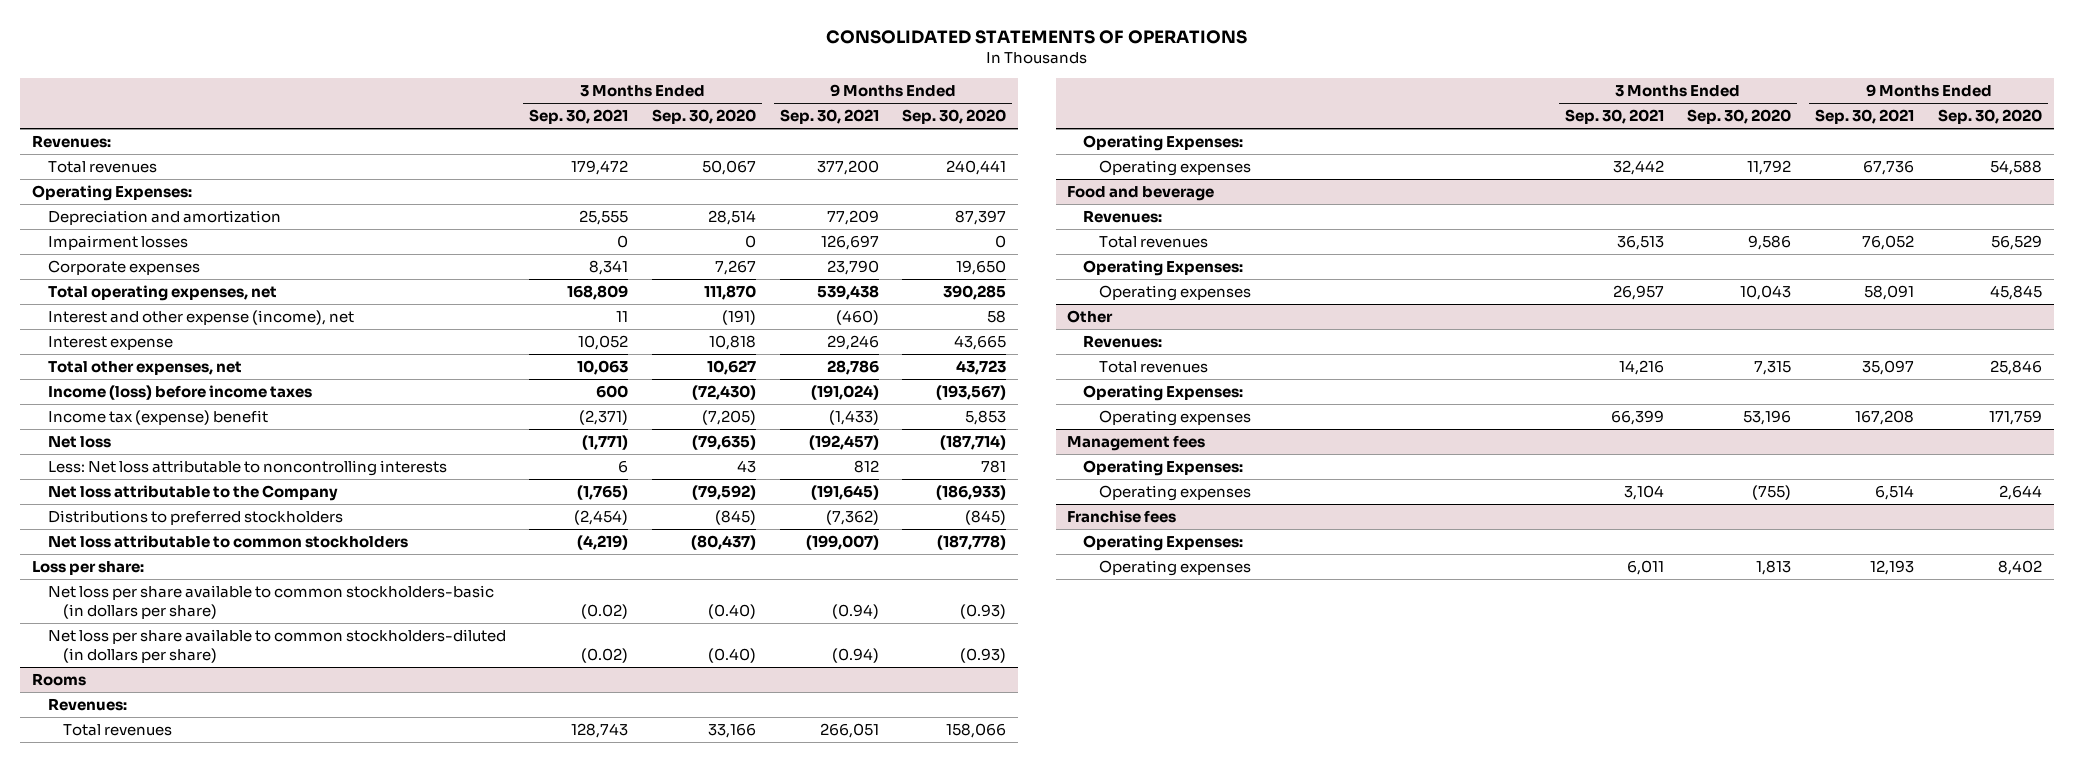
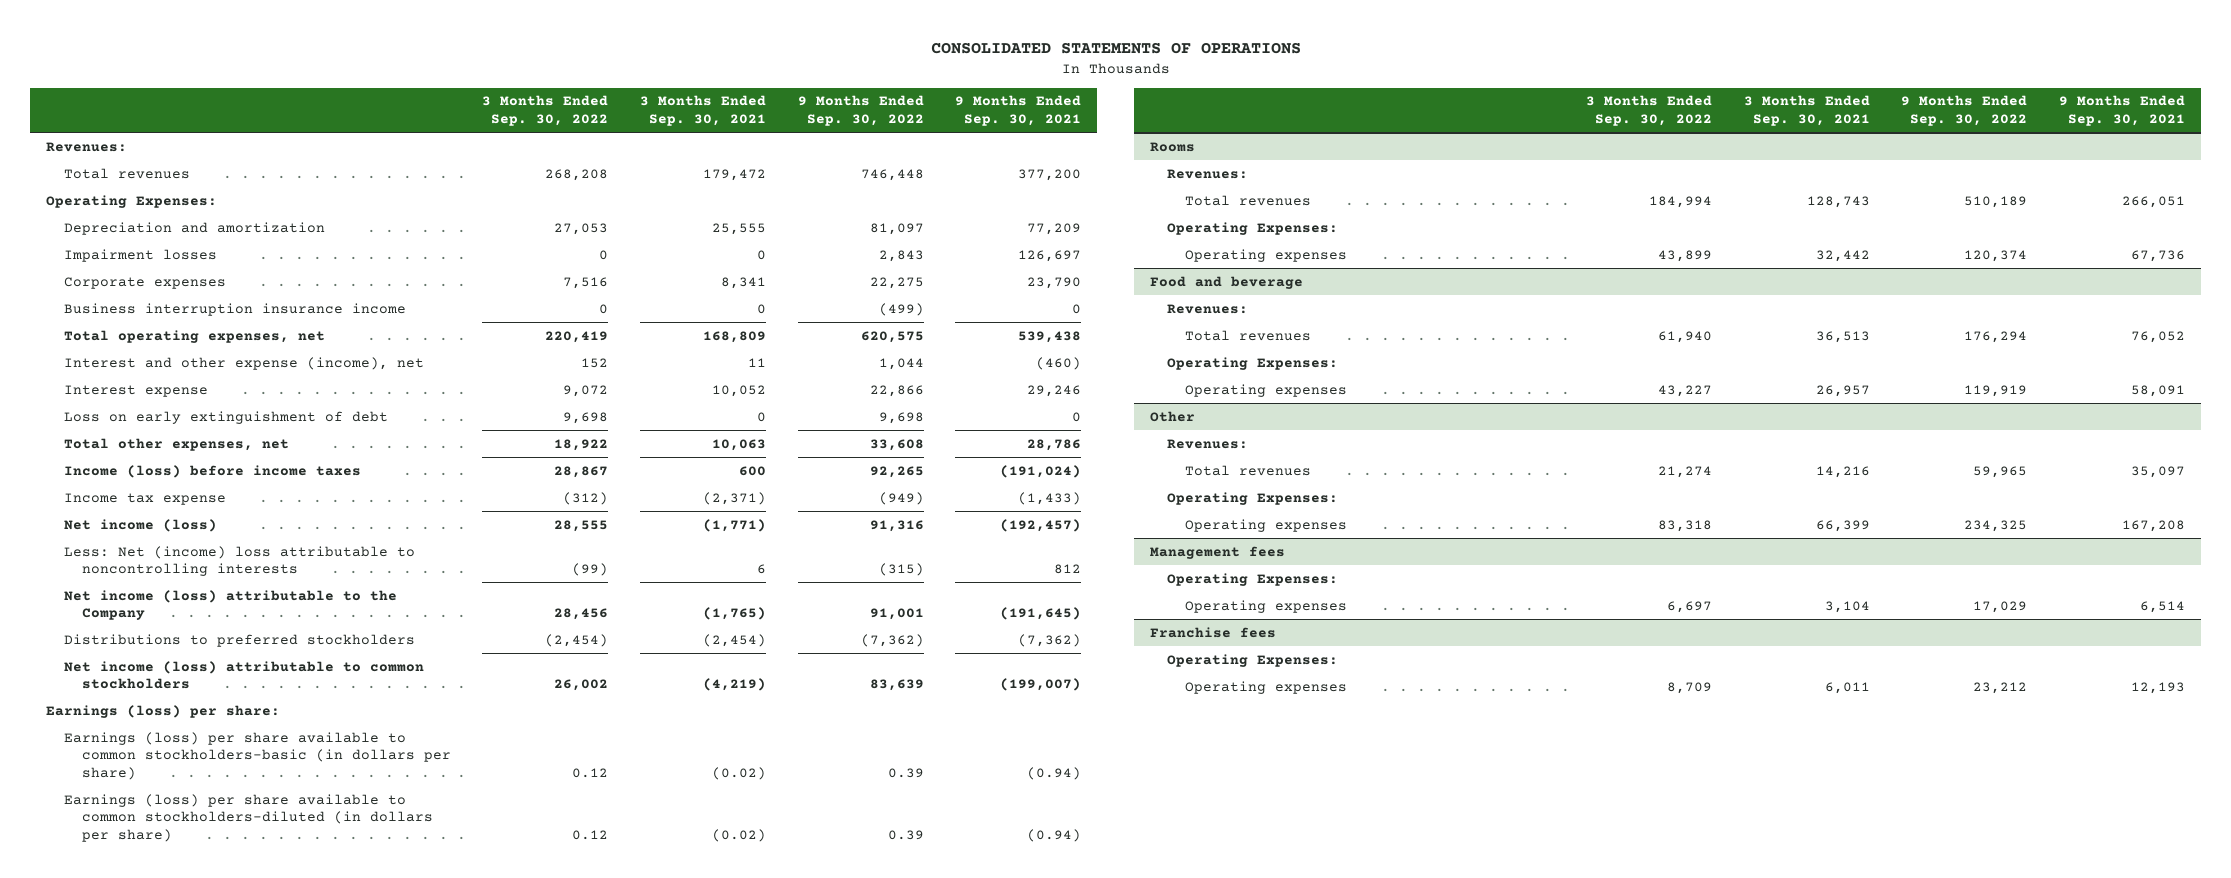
- | 3 Months Ended Sep. 30, 2021 | 3 Months Ended Sep. 30, 2020 | 9 Months Ended Sep. 30, 2021 | 9 Months Ended Sep. 30, 2020
+ | 3 Months Ended Sep. 30, 2022 | 3 Months Ended Sep. 30, 2021 | 9 Months Ended Sep. 30, 2022 | 9 Months Ended Sep. 30, 2021
+ Business interruption insurance income | 0 | 0 | (499) | 0
+ Loss on early extinguishment of debt | 9,698 | 0 | 9,698 | 0
- Income tax (expense) benefit | (2,371) | (7,205) | (1,433) | 5,853
- Net loss | (1,771) | (79,635) | (192,457) | (187,714)
- Less: Net loss attributable to noncontrolling interests | 6 | 43 | 812 | 781
- Net loss attributable to the Company | (1,765) | (79,592) | (191,645) | (186,933)
+ Income tax expense | (312) | (2,371) | (949) | (1,433)
+ Net income (loss) | 28,555 | (1,771) | 91,316 | (192,457)
+ Less: Net (income) loss attributable to noncontrolling interests | (99) | 6 | (315) | 812
+ Net income (loss) attributable to the Company | 28,456 | (1,765) | 91,001 | (191,645)
- Net loss attributable to common stockholders | (4,219) | (80,437) | (199,007) | (187,778)
- Loss per share:
- Net loss per share available to common stockholders-basic (in dollars per share) | (0.02) | (0.40) | (0.94) | (0.93)
- Net loss per share available to common stockholders-diluted (in dollars per share) | (0.02) | (0.40) | (0.94) | (0.93)
+ Net income (loss) attributable to common stockholders | 26,002 | (4,219) | 83,639 | (199,007)
+ Earnings (loss) per share:
+ Earnings (loss) per share available to common stockholders-basic (in dollars per share) | 0.12 | (0.02) | 0.39 | (0.94)
+ Earnings (loss) per share available to common stockholders-diluted (in dollars per share) | 0.12 | (0.02) | 0.39 | (0.94)

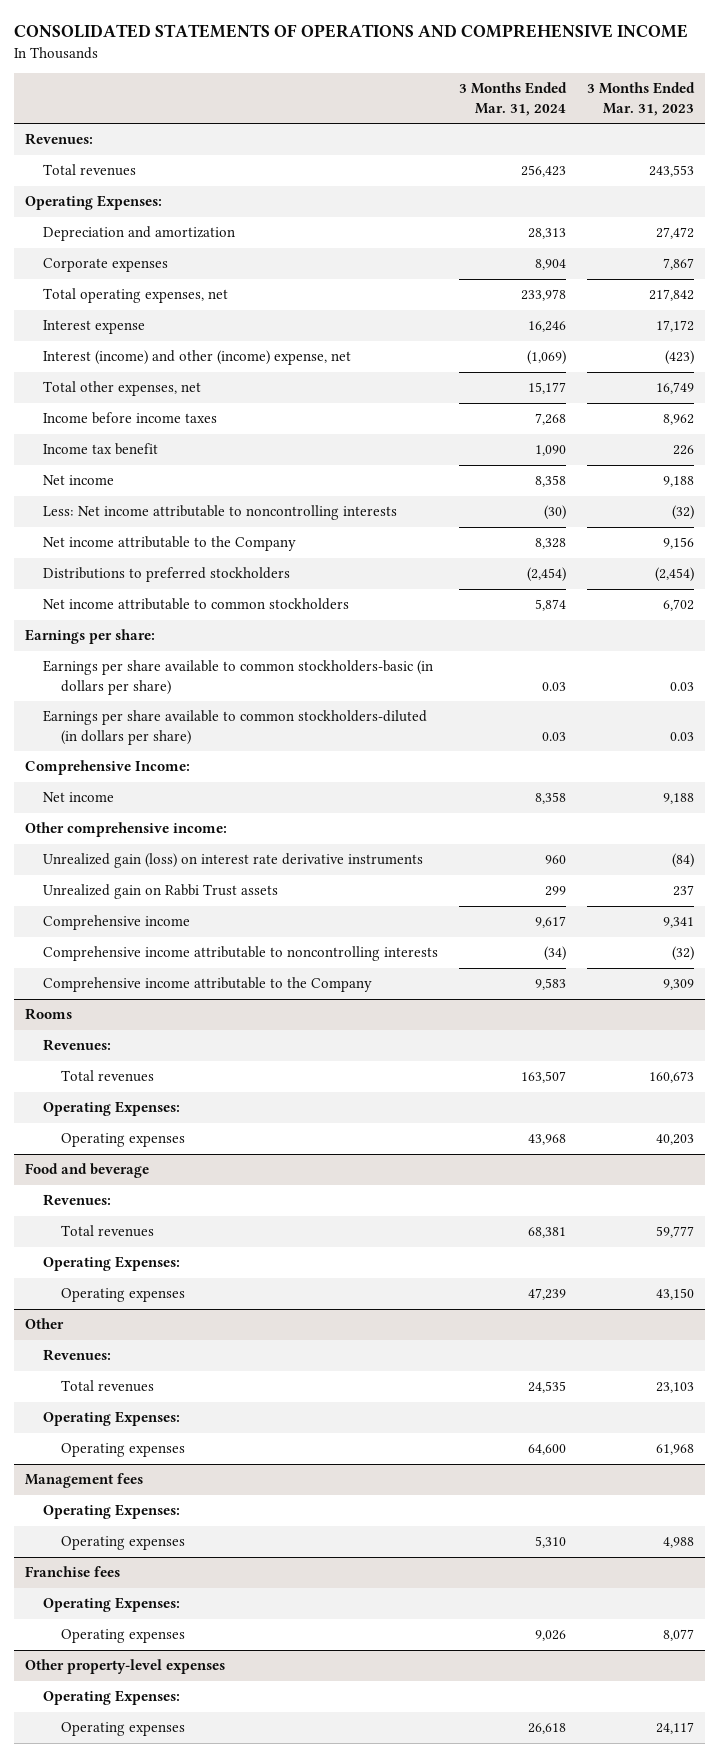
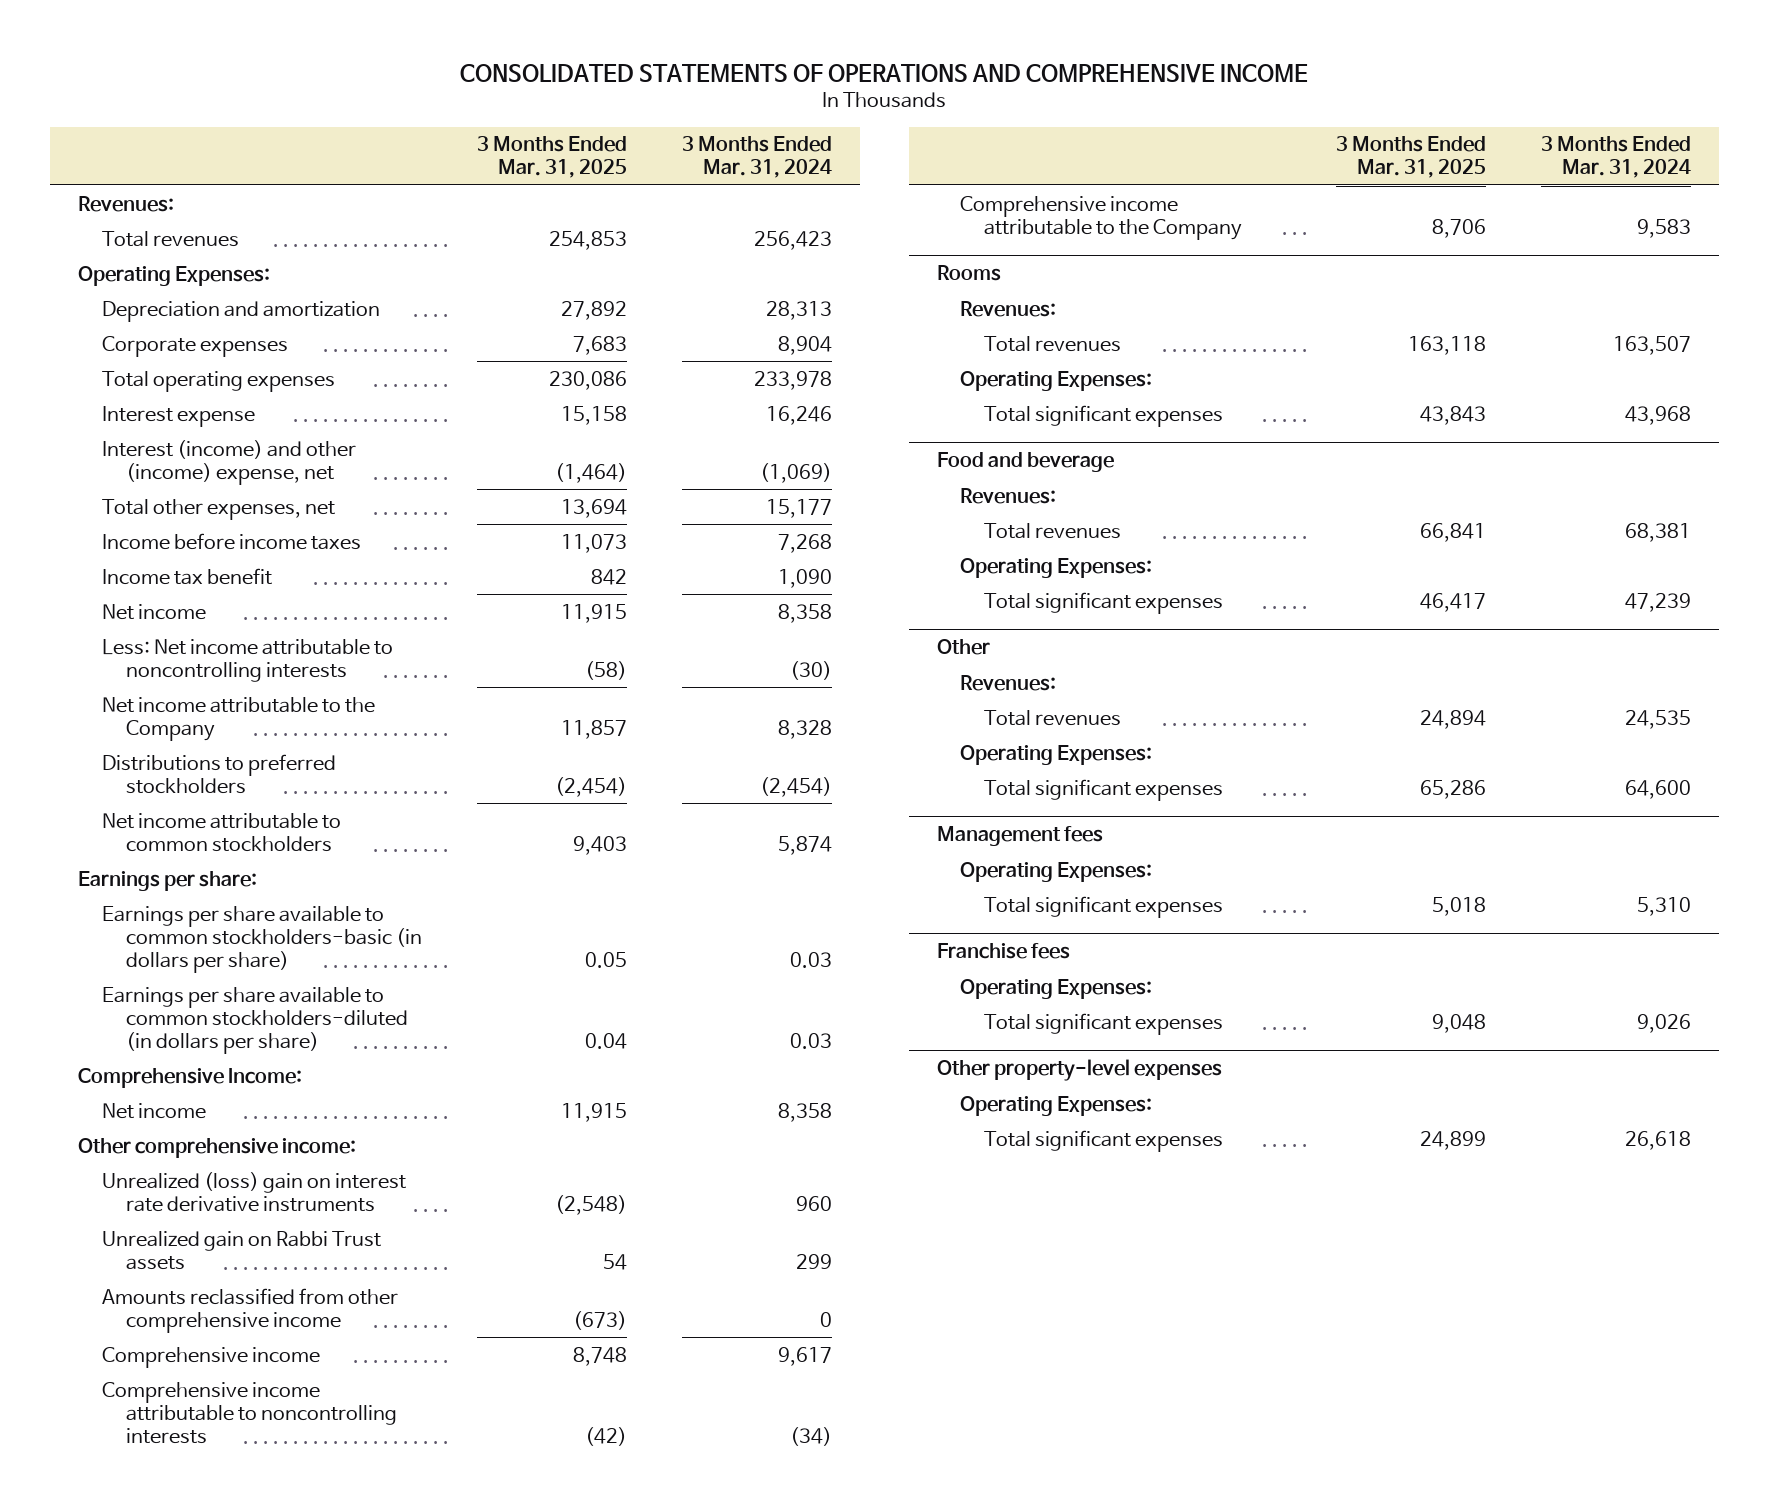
- | 3 Months Ended Mar. 31, 2024 | 3 Months Ended Mar. 31, 2023
+ | 3 Months Ended Mar. 31, 2025 | 3 Months Ended Mar. 31, 2024
- Total operating expenses, net | 233,978 | 217,842
+ Total operating expenses | 230,086 | 233,978
- Unrealized gain (loss) on interest rate derivative instruments | 960 | (84)
+ Unrealized (loss) gain on interest rate derivative instruments | (2,548) | 960
+ Amounts reclassified from other comprehensive income | (673) | 0
@ Rooms
- Operating expenses | 43,968 | 40,203
+ Total significant expenses | 43,843 | 43,968
@ Food and beverage
- Operating expenses | 47,239 | 43,150
+ Total significant expenses | 46,417 | 47,239
@ Other
- Operating expenses | 64,600 | 61,968
+ Total significant expenses | 65,286 | 64,600
@ Management fees
- Operating expenses | 5,310 | 4,988
+ Total significant expenses | 5,018 | 5,310
@ Franchise fees
- Operating expenses | 9,026 | 8,077
+ Total significant expenses | 9,048 | 9,026
@ Other property-level expenses
- Operating expenses | 26,618 | 24,117
+ Total significant expenses | 24,899 | 26,618

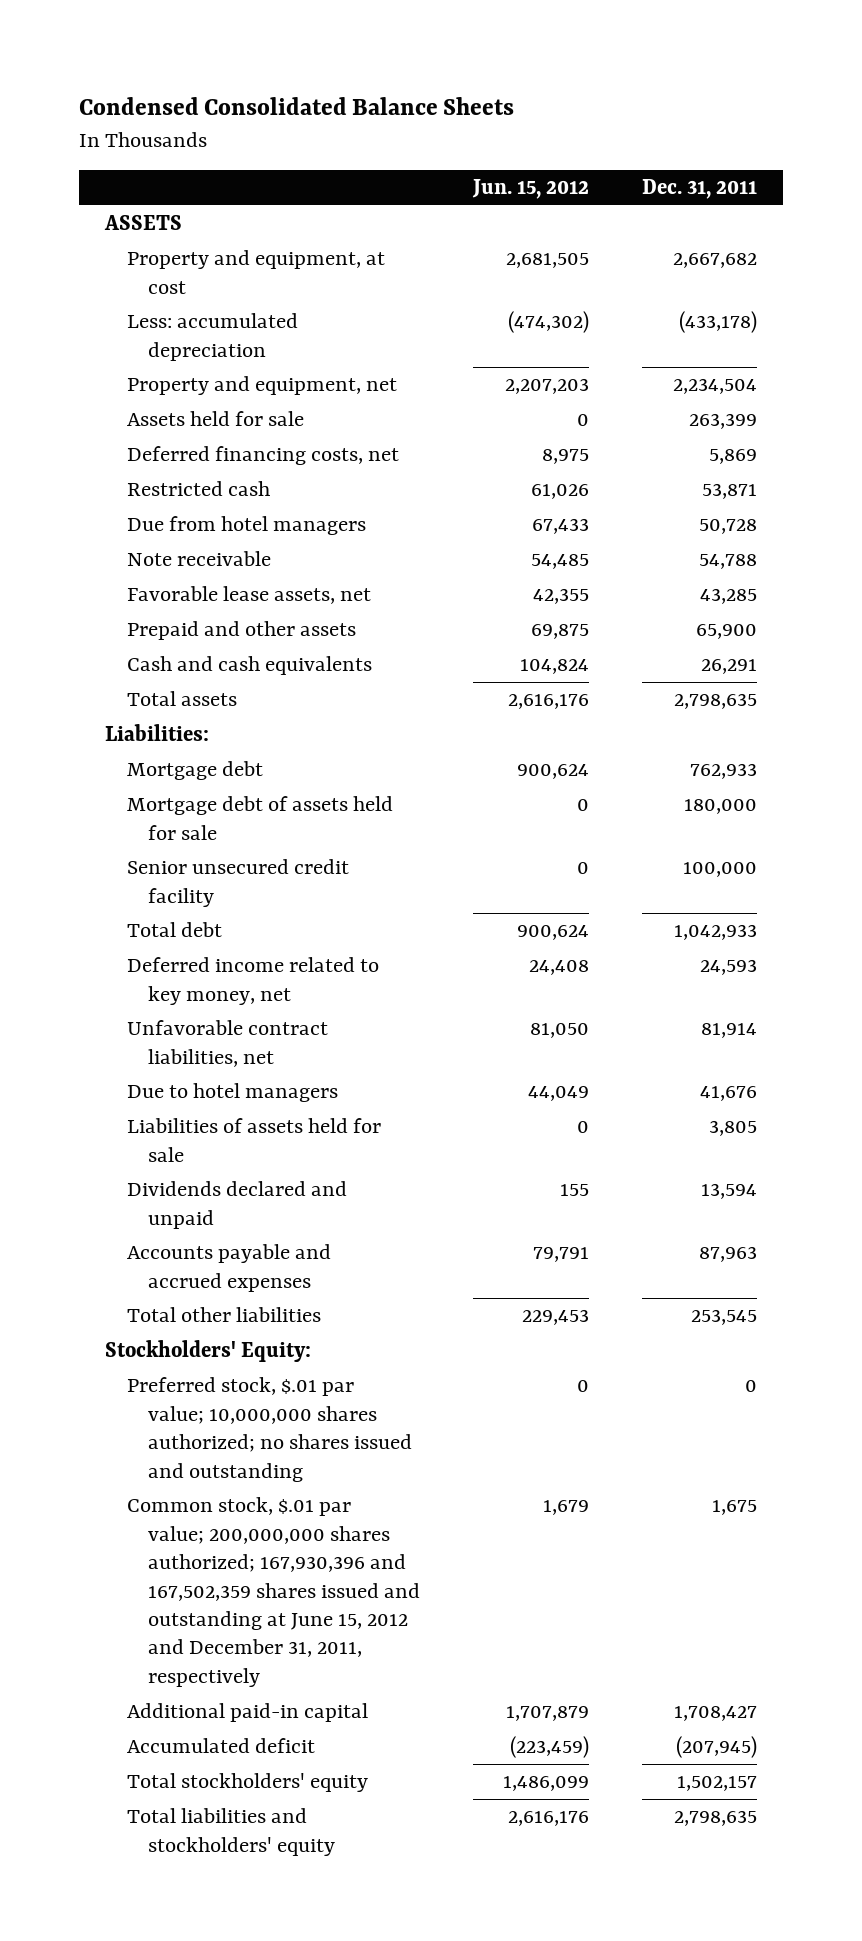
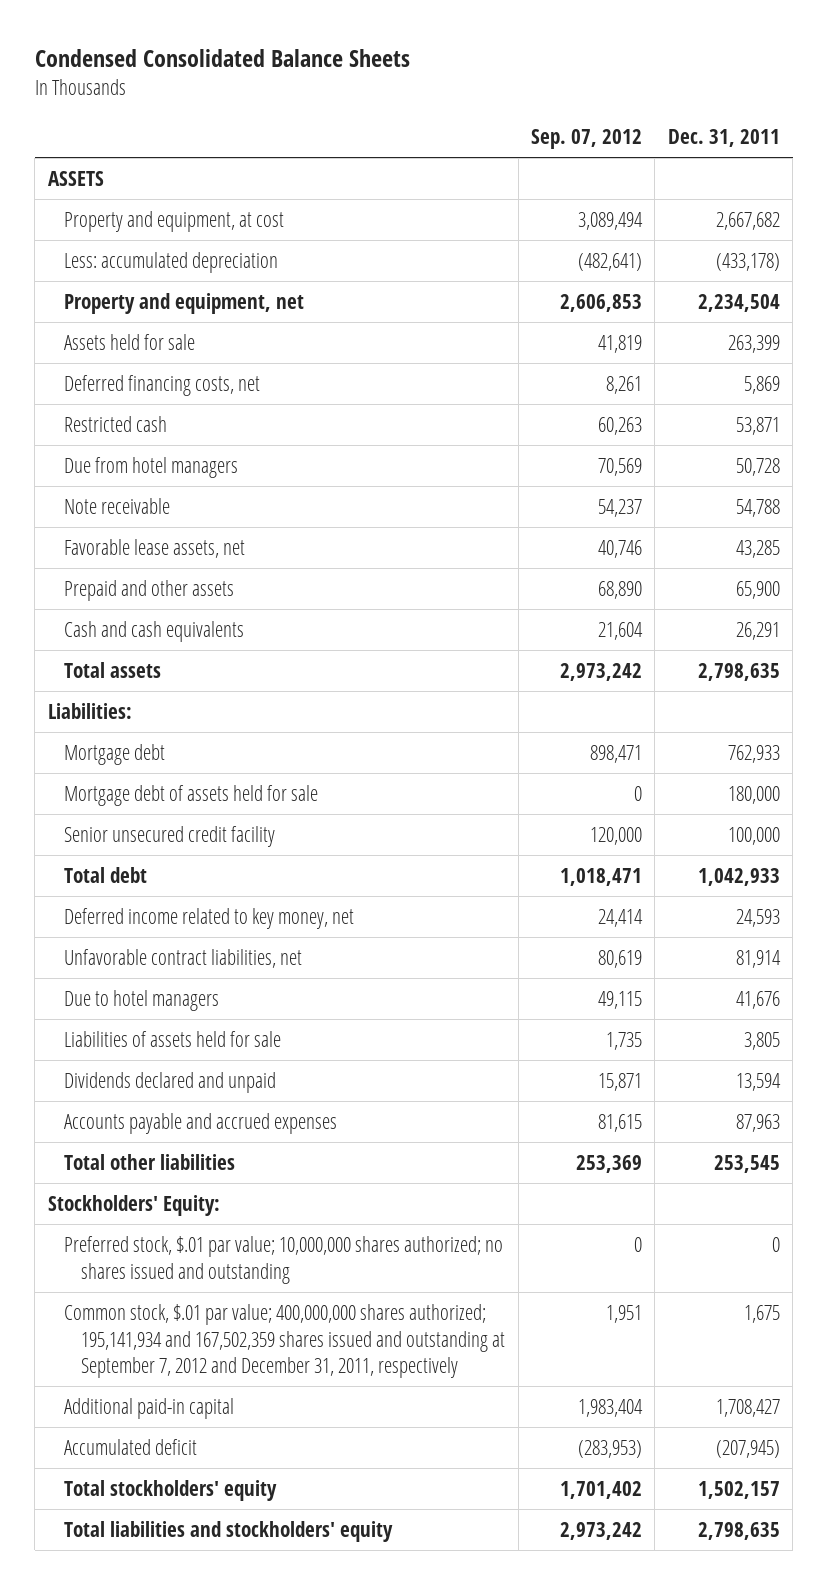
- | Jun. 15, 2012 | Dec. 31, 2011
+ | Sep. 07, 2012 | Dec. 31, 2011
- Common stock, $.01 par value; 200,000,000 shares authorized; 167,930,396 and 167,502,359 shares issued and outstanding at June 15, 2012 and December 31, 2011, respectively | 1,679 | 1,675
+ Common stock, $.01 par value; 400,000,000 shares authorized; 195,141,934 and 167,502,359 shares issued and outstanding at September 7, 2012 and December 31, 2011, respectively | 1,951 | 1,675

